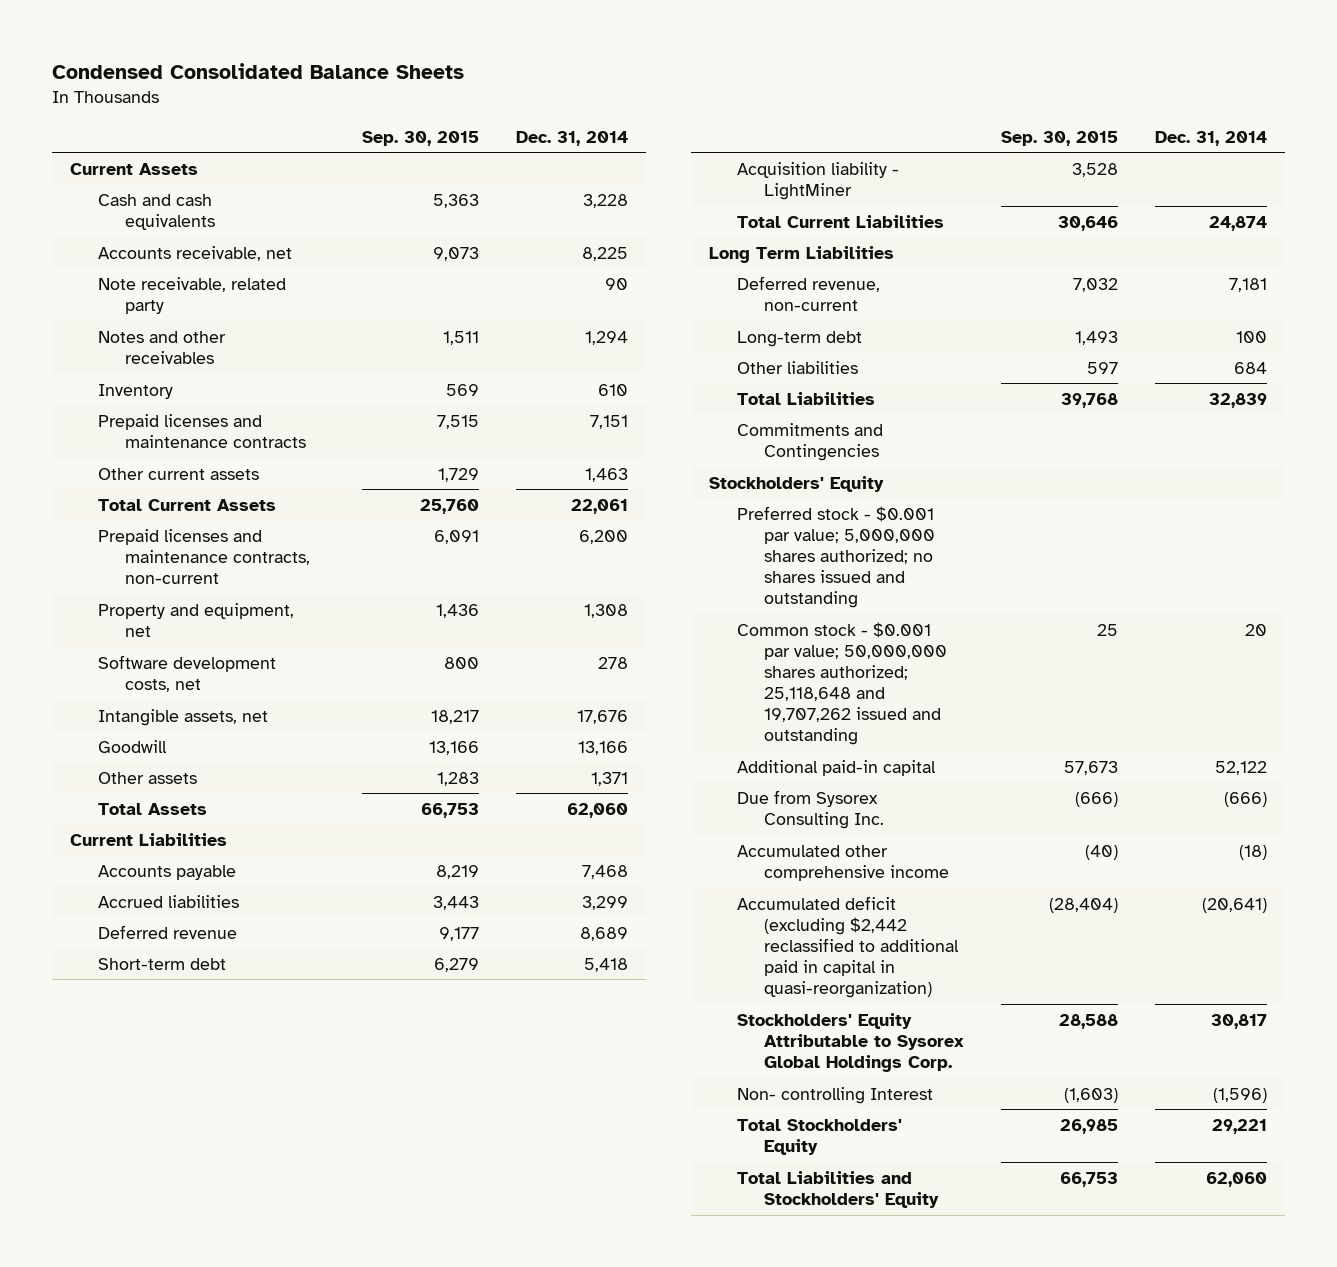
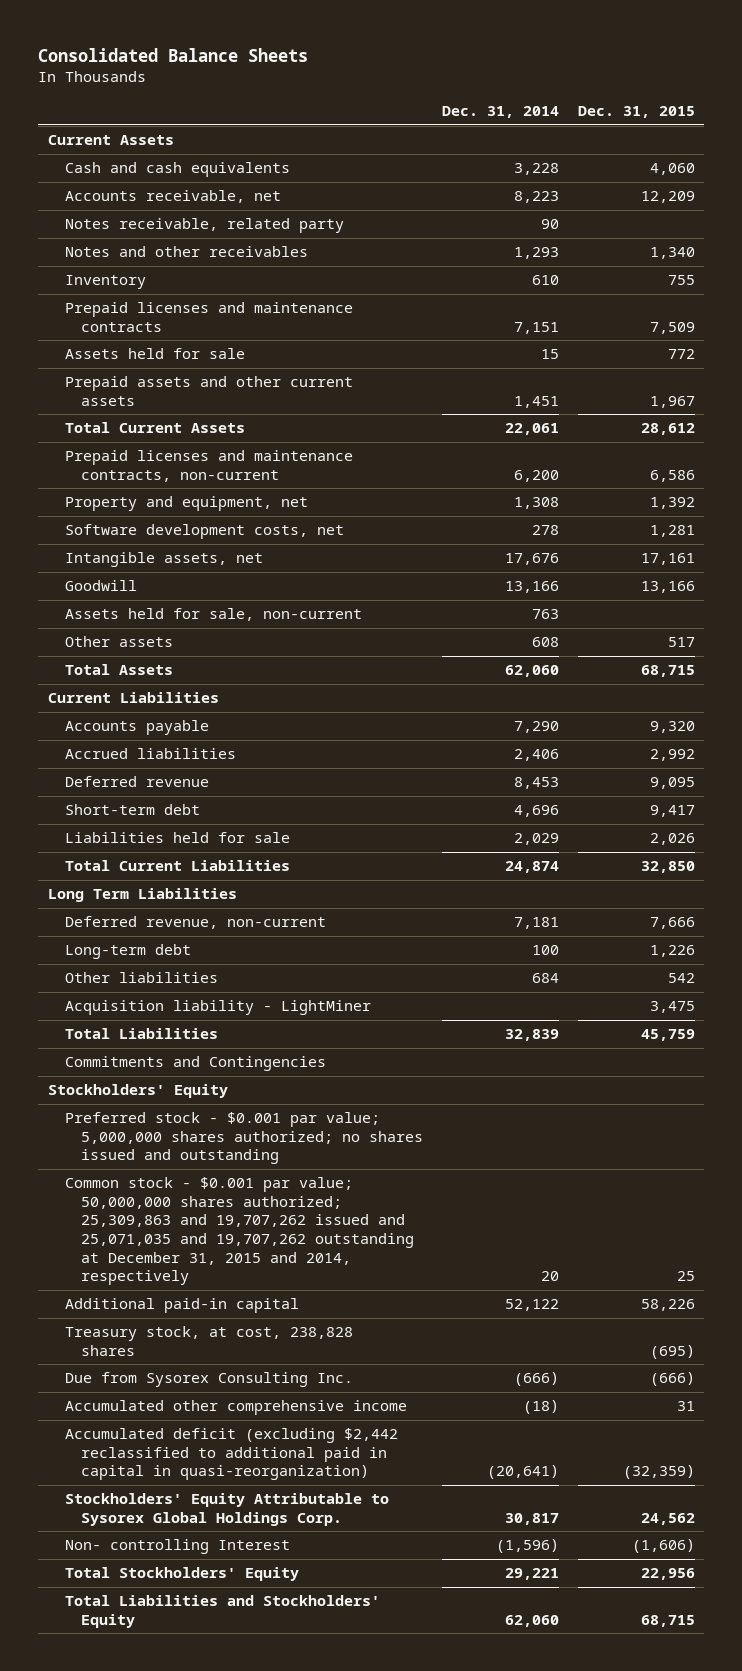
- Condensed Consolidated Balance Sheets
+ Consolidated Balance Sheets
- | Sep. 30, 2015 | Dec. 31, 2014
+ | Dec. 31, 2014 | Dec. 31, 2015
- Accounts receivable, net | 9,073 | 8,225
- Note receivable, related party | | 90
- Notes and other receivables | 1,511 | 1,294
+ Accounts receivable, net | 8,223 | 12,209
+ Notes receivable, related party | 90 |
+ Notes and other receivables | 1,293 | 1,340
- Other current assets | 1,729 | 1,463
+ Assets held for sale | 15 | 772
+ Prepaid assets and other current assets | 1,451 | 1,967
- Other assets | 1,283 | 1,371
+ Assets held for sale, non-current | 763 |
+ Other assets | 608 | 517
- Accounts payable | 8,219 | 7,468
- Accrued liabilities | 3,443 | 3,299
- Deferred revenue | 9,177 | 8,689
- Short-term debt | 6,279 | 5,418
+ Accounts payable | 7,290 | 9,320
+ Accrued liabilities | 2,406 | 2,992
+ Deferred revenue | 8,453 | 9,095
+ Short-term debt | 4,696 | 9,417
+ Liabilities held for sale | 2,029 | 2,026
moved down: Acquisition liability - LightMiner | | 3,475
- Common stock - $0.001 par value; 50,000,000 shares authorized; 25,118,648 and 19,707,262 issued and outstanding | 25 | 20
+ Common stock - $0.001 par value; 50,000,000 shares authorized; 25,309,863 and 19,707,262 issued and 25,071,035 and 19,707,262 outstanding at December 31, 2015 and 2014, respectively | 20 | 25
+ Treasury stock, at cost, 238,828 shares | | (695)

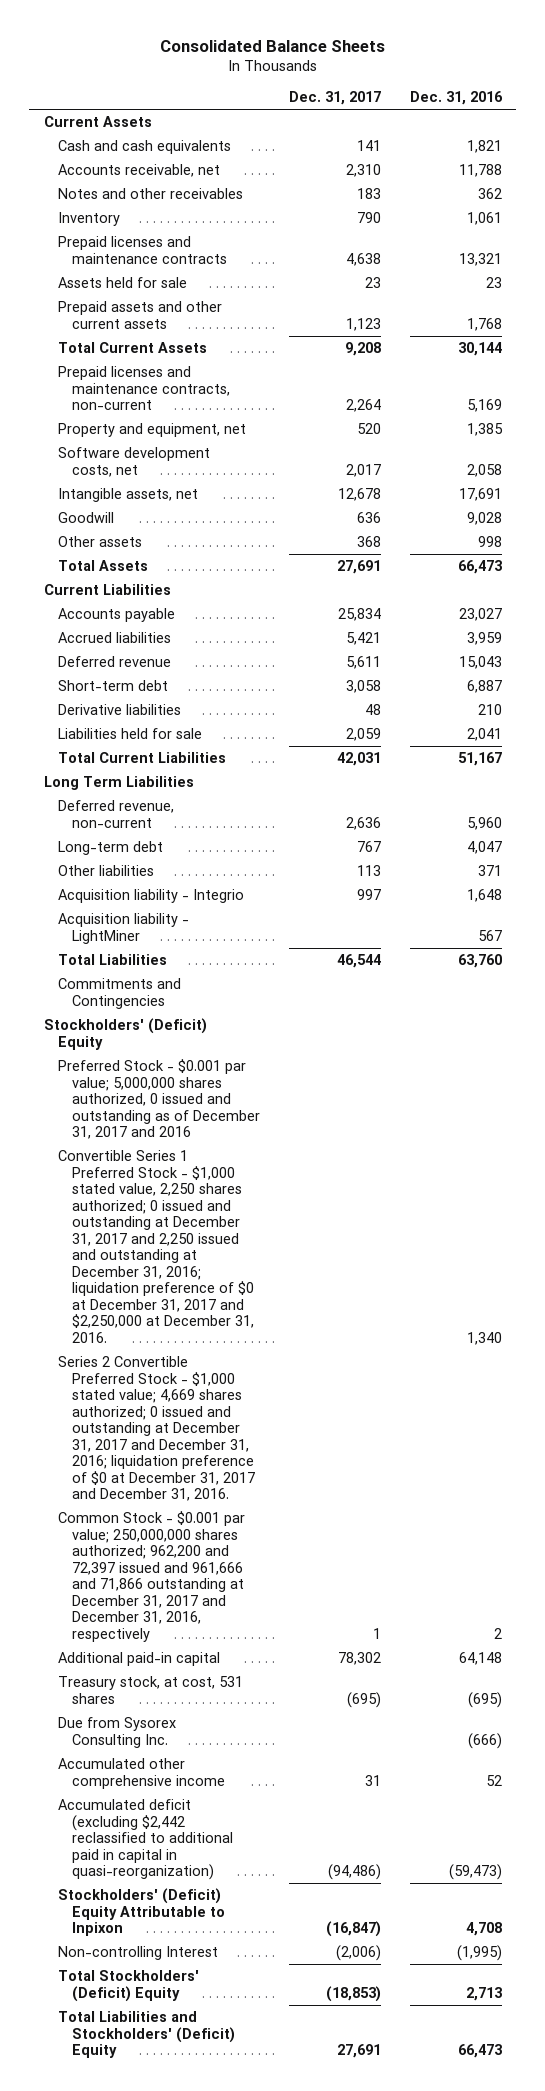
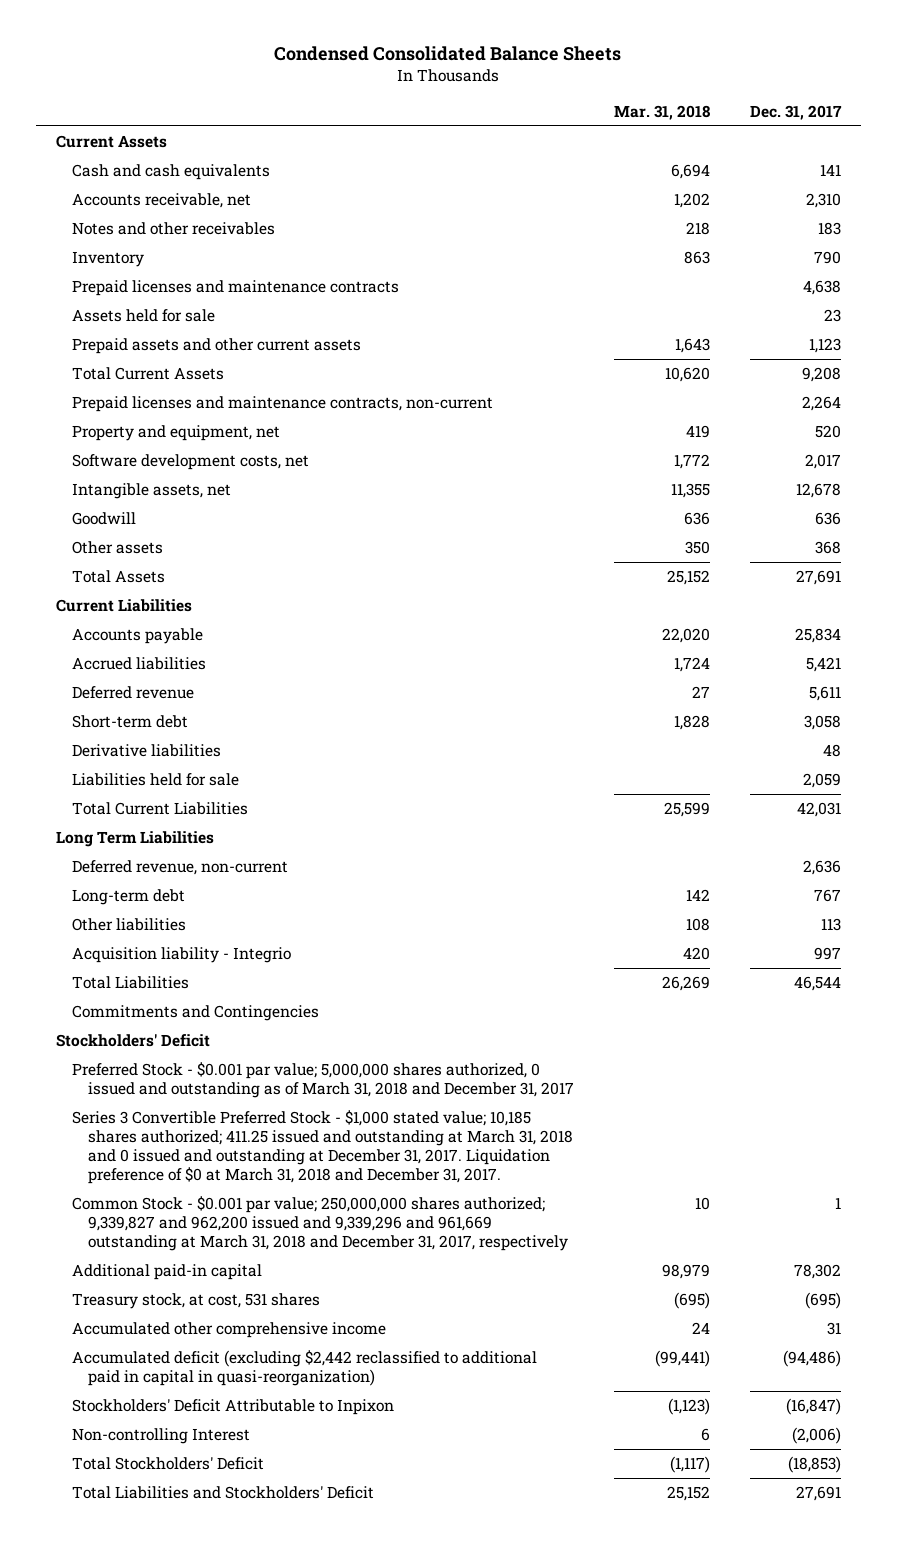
- Consolidated Balance Sheets
+ Condensed Consolidated Balance Sheets
- | Dec. 31, 2017 | Dec. 31, 2016
+ | Mar. 31, 2018 | Dec. 31, 2017
- Acquisition liability - LightMiner | | 567
- Stockholders' (Deficit) Equity
- Preferred Stock - $0.001 par value; 5,000,000 shares authorized, 0 issued and outstanding as of December 31, 2017 and 2016
- Convertible Series 1 Preferred Stock - $1,000 stated value, 2,250 shares authorized; 0 issued and outstanding at December 31, 2017 and 2,250 issued and outstanding at December 31, 2016; liquidation preference of $0 at December 31, 2017 and $2,250,000 at December 31, 2016. | | 1,340
- Series 2 Convertible Preferred Stock - $1,000 stated value; 4,669 shares authorized; 0 issued and outstanding at December 31, 2017 and December 31, 2016; liquidation preference of $0 at December 31, 2017 and December 31, 2016.
- Common Stock - $0.001 par value; 250,000,000 shares authorized; 962,200 and 72,397 issued and 961,666 and 71,866 outstanding at December 31, 2017 and December 31, 2016, respectively | 1 | 2
+ Stockholders' Deficit
+ Preferred Stock - $0.001 par value; 5,000,000 shares authorized, 0 issued and outstanding as of March 31, 2018 and December 31, 2017
+ Series 3 Convertible Preferred Stock - $1,000 stated value; 10,185 shares authorized; 411.25 issued and outstanding at March 31, 2018 and 0 issued and outstanding at December 31, 2017. Liquidation preference of $0 at March 31, 2018 and December 31, 2017.
+ Common Stock - $0.001 par value; 250,000,000 shares authorized; 9,339,827 and 962,200 issued and 9,339,296 and 961,669 outstanding at March 31, 2018 and December 31, 2017, respectively | 10 | 1
- Due from Sysorex Consulting Inc. | | (666)
- Stockholders' (Deficit) Equity Attributable to Inpixon | (16,847) | 4,708
+ Stockholders' Deficit Attributable to Inpixon | (1,123) | (16,847)
- Total Stockholders' (Deficit) Equity | (18,853) | 2,713
- Total Liabilities and Stockholders' (Deficit) Equity | 27,691 | 66,473
+ Total Stockholders' Deficit | (1,117) | (18,853)
+ Total Liabilities and Stockholders' Deficit | 25,152 | 27,691

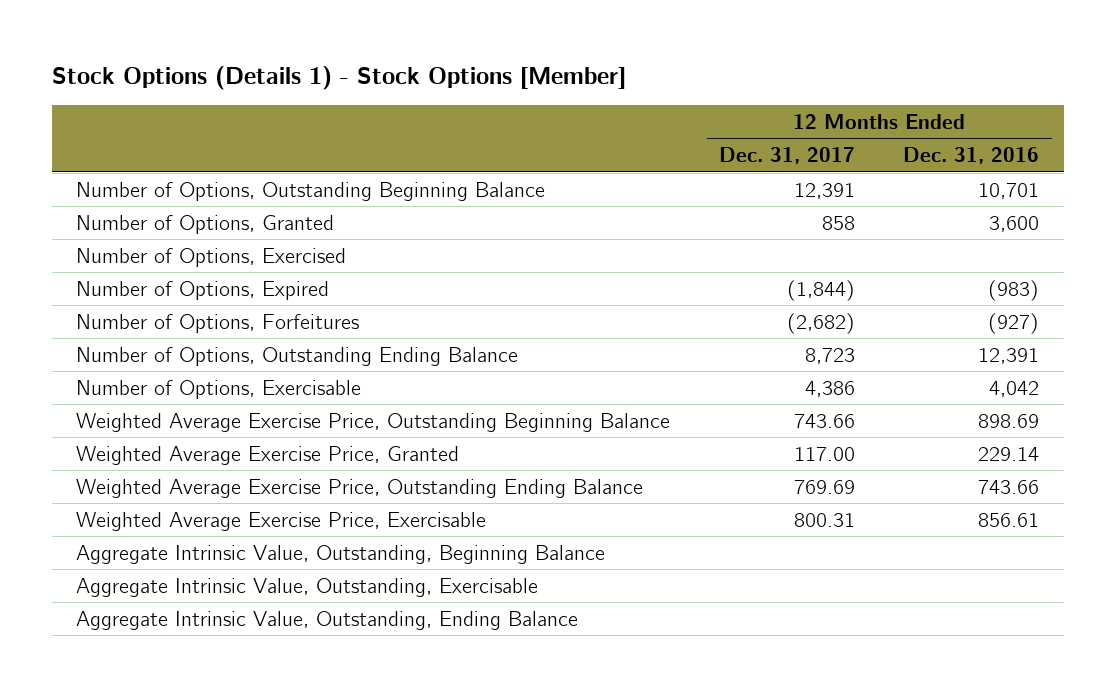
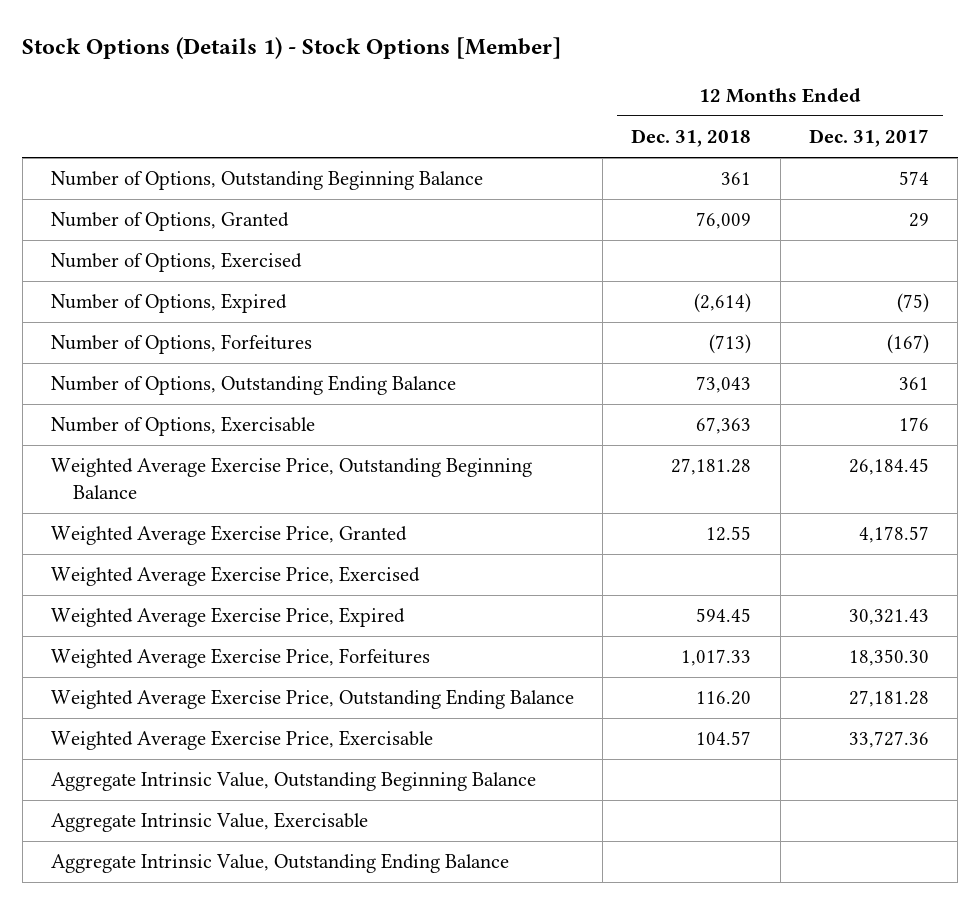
- | 12 Months Ended Dec. 31, 2017 | 12 Months Ended Dec. 31, 2016
+ | 12 Months Ended Dec. 31, 2018 | 12 Months Ended Dec. 31, 2017
- Number of Options, Outstanding Beginning Balance | 12,391 | 10,701
- Number of Options, Granted | 858 | 3,600
+ Number of Options, Outstanding Beginning Balance | 361 | 574
+ Number of Options, Granted | 76,009 | 29
- Number of Options, Expired | (1,844) | (983)
- Number of Options, Forfeitures | (2,682) | (927)
- Number of Options, Outstanding Ending Balance | 8,723 | 12,391
- Number of Options, Exercisable | 4,386 | 4,042
- Weighted Average Exercise Price, Outstanding Beginning Balance | 743.66 | 898.69
- Weighted Average Exercise Price, Granted | 117.00 | 229.14
- Weighted Average Exercise Price, Outstanding Ending Balance | 769.69 | 743.66
- Weighted Average Exercise Price, Exercisable | 800.31 | 856.61
- Aggregate Intrinsic Value, Outstanding, Beginning Balance
- Aggregate Intrinsic Value, Outstanding, Exercisable
- Aggregate Intrinsic Value, Outstanding, Ending Balance
+ Number of Options, Expired | (2,614) | (75)
+ Number of Options, Forfeitures | (713) | (167)
+ Number of Options, Outstanding Ending Balance | 73,043 | 361
+ Number of Options, Exercisable | 67,363 | 176
+ Weighted Average Exercise Price, Outstanding Beginning Balance | 27,181.28 | 26,184.45
+ Weighted Average Exercise Price, Granted | 12.55 | 4,178.57
+ Weighted Average Exercise Price, Exercised
+ Weighted Average Exercise Price, Expired | 594.45 | 30,321.43
+ Weighted Average Exercise Price, Forfeitures | 1,017.33 | 18,350.30
+ Weighted Average Exercise Price, Outstanding Ending Balance | 116.20 | 27,181.28
+ Weighted Average Exercise Price, Exercisable | 104.57 | 33,727.36
+ Aggregate Intrinsic Value, Outstanding Beginning Balance
+ Aggregate Intrinsic Value, Exercisable
+ Aggregate Intrinsic Value, Outstanding Ending Balance

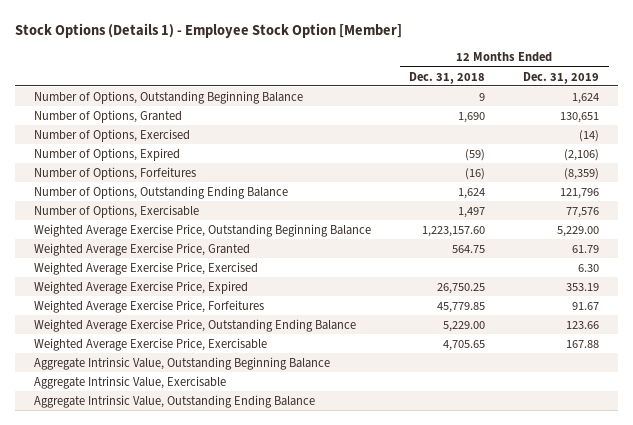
- Stock Options (Details 1) - Stock Options [Member]
+ Stock Options (Details 1) - Employee Stock Option [Member]
- | 12 Months Ended Dec. 31, 2018 | 12 Months Ended Dec. 31, 2017
+ | 12 Months Ended Dec. 31, 2018 | 12 Months Ended Dec. 31, 2019
- Number of Options, Outstanding Beginning Balance | 361 | 574
- Number of Options, Granted | 76,009 | 29
+ Number of Options, Outstanding Beginning Balance | 9 | 1,624
+ Number of Options, Granted | 1,690 | 130,651
- Number of Options, Expired | (2,614) | (75)
- Number of Options, Forfeitures | (713) | (167)
- Number of Options, Outstanding Ending Balance | 73,043 | 361
- Number of Options, Exercisable | 67,363 | 176
- Weighted Average Exercise Price, Outstanding Beginning Balance | 27,181.28 | 26,184.45
- Weighted Average Exercise Price, Granted | 12.55 | 4,178.57
+ Number of Options, Expired | (59) | (2,106)
+ Number of Options, Forfeitures | (16) | (8,359)
+ Number of Options, Outstanding Ending Balance | 1,624 | 121,796
+ Number of Options, Exercisable | 1,497 | 77,576
+ Weighted Average Exercise Price, Outstanding Beginning Balance | 1,223,157.60 | 5,229.00
+ Weighted Average Exercise Price, Granted | 564.75 | 61.79
- Weighted Average Exercise Price, Expired | 594.45 | 30,321.43
- Weighted Average Exercise Price, Forfeitures | 1,017.33 | 18,350.30
- Weighted Average Exercise Price, Outstanding Ending Balance | 116.20 | 27,181.28
- Weighted Average Exercise Price, Exercisable | 104.57 | 33,727.36
+ Weighted Average Exercise Price, Expired | 26,750.25 | 353.19
+ Weighted Average Exercise Price, Forfeitures | 45,779.85 | 91.67
+ Weighted Average Exercise Price, Outstanding Ending Balance | 5,229.00 | 123.66
+ Weighted Average Exercise Price, Exercisable | 4,705.65 | 167.88

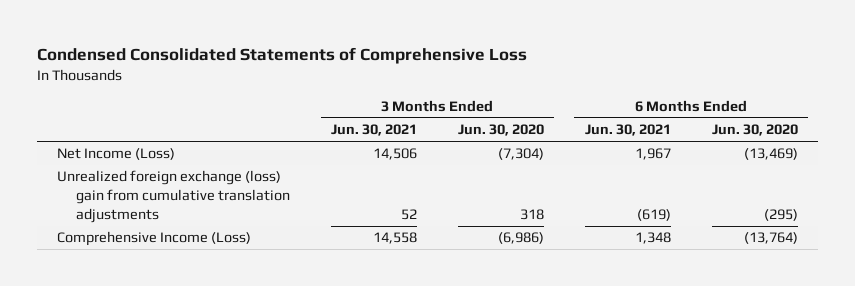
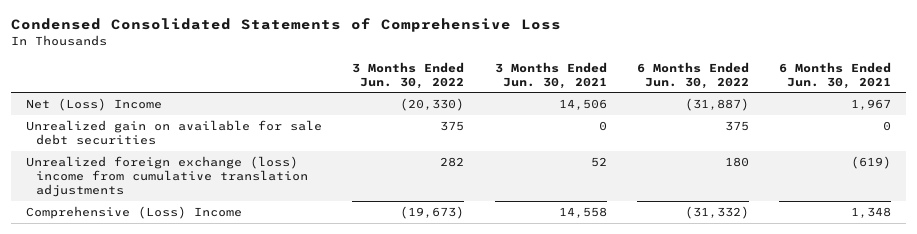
- | 3 Months Ended Jun. 30, 2021 | 3 Months Ended Jun. 30, 2020 | 6 Months Ended Jun. 30, 2021 | 6 Months Ended Jun. 30, 2020
+ | 3 Months Ended Jun. 30, 2022 | 3 Months Ended Jun. 30, 2021 | 6 Months Ended Jun. 30, 2022 | 6 Months Ended Jun. 30, 2021
- Net Income (Loss) | 14,506 | (7,304) | 1,967 | (13,469)
- Unrealized foreign exchange (loss) gain from cumulative translation adjustments | 52 | 318 | (619) | (295)
- Comprehensive Income (Loss) | 14,558 | (6,986) | 1,348 | (13,764)
+ Net (Loss) Income | (20,330) | 14,506 | (31,887) | 1,967
+ Unrealized gain on available for sale debt securities | 375 | 0 | 375 | 0
+ Unrealized foreign exchange (loss) income from cumulative translation adjustments | 282 | 52 | 180 | (619)
+ Comprehensive (Loss) Income | (19,673) | 14,558 | (31,332) | 1,348

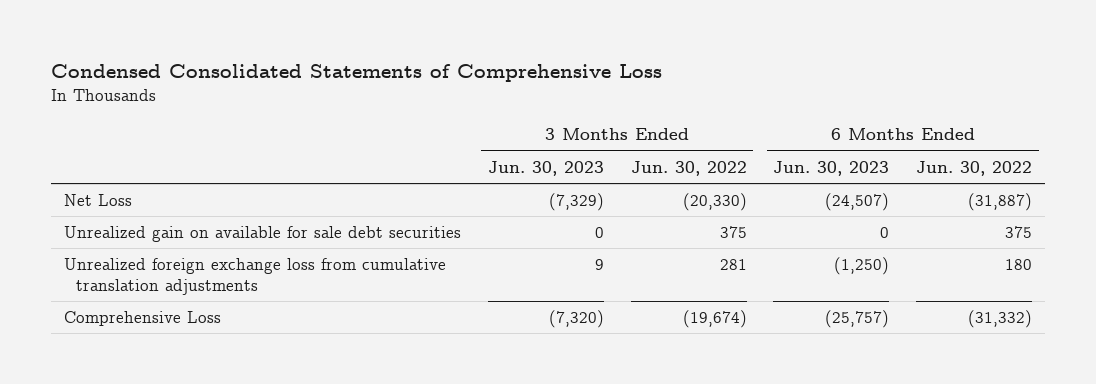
- | 3 Months Ended Jun. 30, 2022 | 3 Months Ended Jun. 30, 2021 | 6 Months Ended Jun. 30, 2022 | 6 Months Ended Jun. 30, 2021
+ | 3 Months Ended Jun. 30, 2023 | 3 Months Ended Jun. 30, 2022 | 6 Months Ended Jun. 30, 2023 | 6 Months Ended Jun. 30, 2022
- Net (Loss) Income | (20,330) | 14,506 | (31,887) | 1,967
+ Net Loss | (7,329) | (20,330) | (24,507) | (31,887)
- Unrealized foreign exchange (loss) income from cumulative translation adjustments | 282 | 52 | 180 | (619)
- Comprehensive (Loss) Income | (19,673) | 14,558 | (31,332) | 1,348
+ Unrealized foreign exchange loss from cumulative translation adjustments | 9 | 281 | (1,250) | 180
+ Comprehensive Loss | (7,320) | (19,674) | (25,757) | (31,332)

